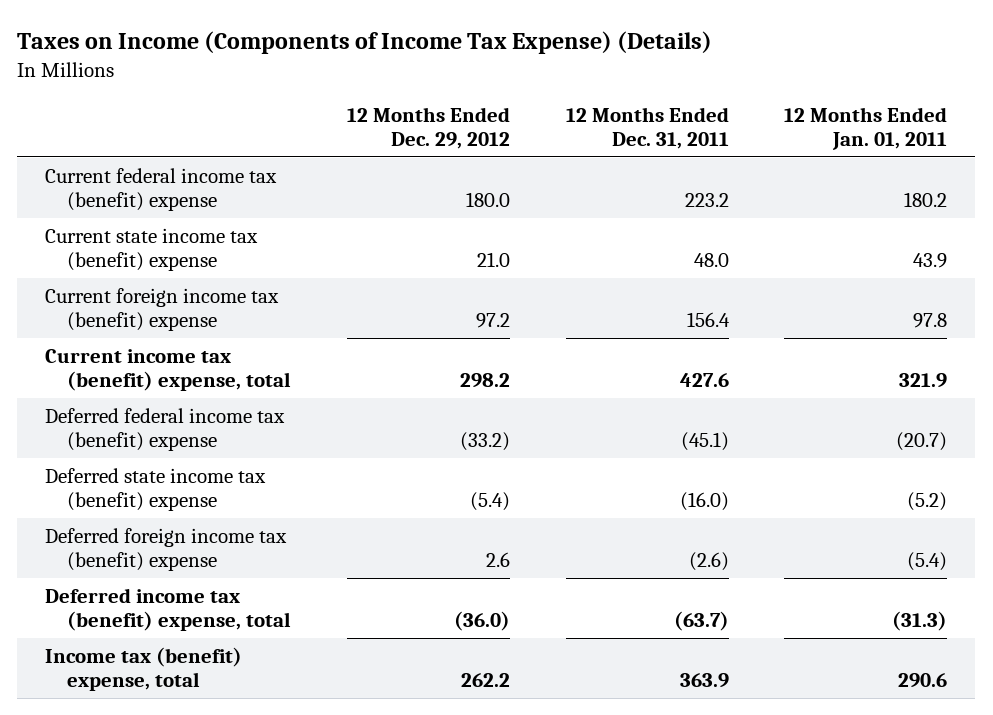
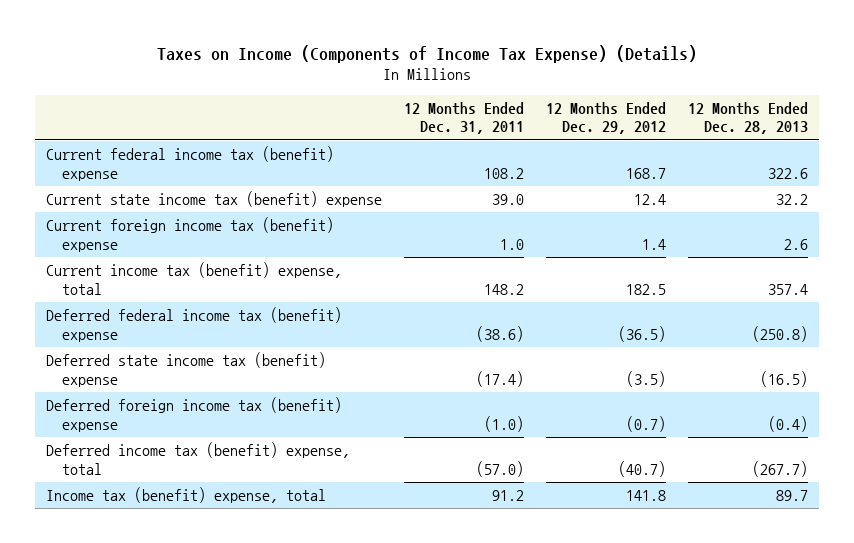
- | 12 Months Ended Dec. 29, 2012 | 12 Months Ended Dec. 31, 2011 | 12 Months Ended Jan. 01, 2011
+ | 12 Months Ended Dec. 31, 2011 | 12 Months Ended Dec. 29, 2012 | 12 Months Ended Dec. 28, 2013
- Current federal income tax (benefit) expense | 180.0 | 223.2 | 180.2
- Current state income tax (benefit) expense | 21.0 | 48.0 | 43.9
- Current foreign income tax (benefit) expense | 97.2 | 156.4 | 97.8
- Current income tax (benefit) expense, total | 298.2 | 427.6 | 321.9
- Deferred federal income tax (benefit) expense | (33.2) | (45.1) | (20.7)
- Deferred state income tax (benefit) expense | (5.4) | (16.0) | (5.2)
- Deferred foreign income tax (benefit) expense | 2.6 | (2.6) | (5.4)
- Deferred income tax (benefit) expense, total | (36.0) | (63.7) | (31.3)
- Income tax (benefit) expense, total | 262.2 | 363.9 | 290.6
+ Current federal income tax (benefit) expense | 108.2 | 168.7 | 322.6
+ Current state income tax (benefit) expense | 39.0 | 12.4 | 32.2
+ Current foreign income tax (benefit) expense | 1.0 | 1.4 | 2.6
+ Current income tax (benefit) expense, total | 148.2 | 182.5 | 357.4
+ Deferred federal income tax (benefit) expense | (38.6) | (36.5) | (250.8)
+ Deferred state income tax (benefit) expense | (17.4) | (3.5) | (16.5)
+ Deferred foreign income tax (benefit) expense | (1.0) | (0.7) | (0.4)
+ Deferred income tax (benefit) expense, total | (57.0) | (40.7) | (267.7)
+ Income tax (benefit) expense, total | 91.2 | 141.8 | 89.7

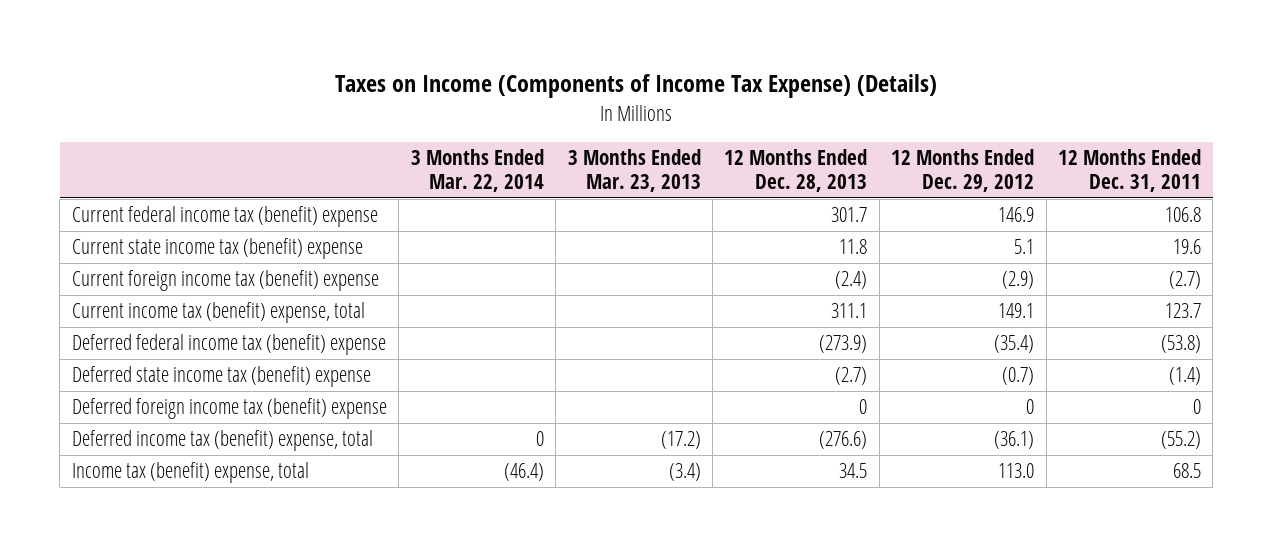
- | 12 Months Ended Dec. 31, 2011 | 12 Months Ended Dec. 29, 2012 | 12 Months Ended Dec. 28, 2013
+ | 3 Months Ended Mar. 22, 2014 | 3 Months Ended Mar. 23, 2013 | 12 Months Ended Dec. 28, 2013 | 12 Months Ended Dec. 29, 2012 | 12 Months Ended Dec. 31, 2011
- Current federal income tax (benefit) expense | 108.2 | 168.7 | 322.6
- Current state income tax (benefit) expense | 39.0 | 12.4 | 32.2
- Current foreign income tax (benefit) expense | 1.0 | 1.4 | 2.6
- Current income tax (benefit) expense, total | 148.2 | 182.5 | 357.4
- Deferred federal income tax (benefit) expense | (38.6) | (36.5) | (250.8)
- Deferred state income tax (benefit) expense | (17.4) | (3.5) | (16.5)
- Deferred foreign income tax (benefit) expense | (1.0) | (0.7) | (0.4)
- Deferred income tax (benefit) expense, total | (57.0) | (40.7) | (267.7)
- Income tax (benefit) expense, total | 91.2 | 141.8 | 89.7
+ Current federal income tax (benefit) expense | | | 301.7 | 146.9 | 106.8
+ Current state income tax (benefit) expense | | | 11.8 | 5.1 | 19.6
+ Current foreign income tax (benefit) expense | | | (2.4) | (2.9) | (2.7)
+ Current income tax (benefit) expense, total | | | 311.1 | 149.1 | 123.7
+ Deferred federal income tax (benefit) expense | | | (273.9) | (35.4) | (53.8)
+ Deferred state income tax (benefit) expense | | | (2.7) | (0.7) | (1.4)
+ Deferred foreign income tax (benefit) expense | | | 0 | 0 | 0
+ Deferred income tax (benefit) expense, total | 0 | (17.2) | (276.6) | (36.1) | (55.2)
+ Income tax (benefit) expense, total | (46.4) | (3.4) | 34.5 | 113.0 | 68.5

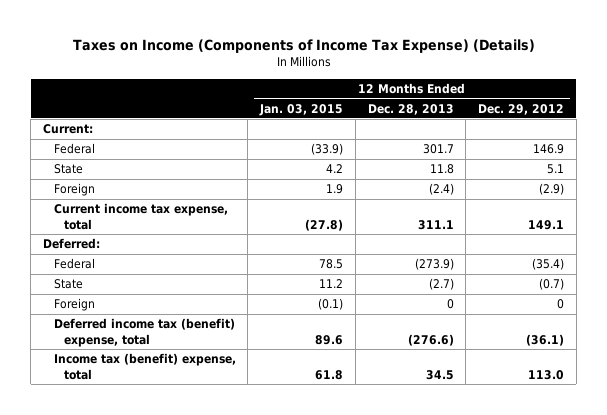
- | 3 Months Ended Mar. 22, 2014 | 3 Months Ended Mar. 23, 2013 | 12 Months Ended Dec. 28, 2013 | 12 Months Ended Dec. 29, 2012 | 12 Months Ended Dec. 31, 2011
+ | 12 Months Ended Jan. 03, 2015 | 12 Months Ended Dec. 28, 2013 | 12 Months Ended Dec. 29, 2012
- Current federal income tax (benefit) expense | | | 301.7 | 146.9 | 106.8
- Current state income tax (benefit) expense | | | 11.8 | 5.1 | 19.6
- Current foreign income tax (benefit) expense | | | (2.4) | (2.9) | (2.7)
- Current income tax (benefit) expense, total | | | 311.1 | 149.1 | 123.7
- Deferred federal income tax (benefit) expense | | | (273.9) | (35.4) | (53.8)
- Deferred state income tax (benefit) expense | | | (2.7) | (0.7) | (1.4)
- Deferred foreign income tax (benefit) expense | | | 0 | 0 | 0
+ Current:
+ Federal | (33.9) | 301.7 | 146.9
+ State | 4.2 | 11.8 | 5.1
+ Foreign | 1.9 | (2.4) | (2.9)
+ Current income tax expense, total | (27.8) | 311.1 | 149.1
+ Deferred:
+ Federal | 78.5 | (273.9) | (35.4)
+ State | 11.2 | (2.7) | (0.7)
+ Foreign | (0.1) | 0 | 0

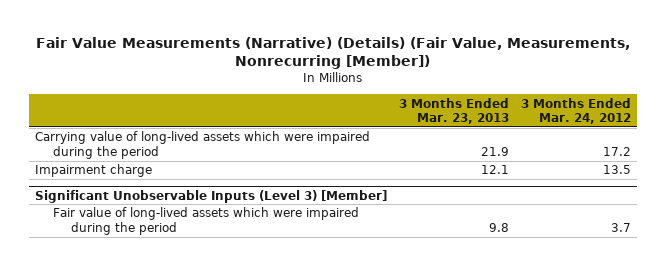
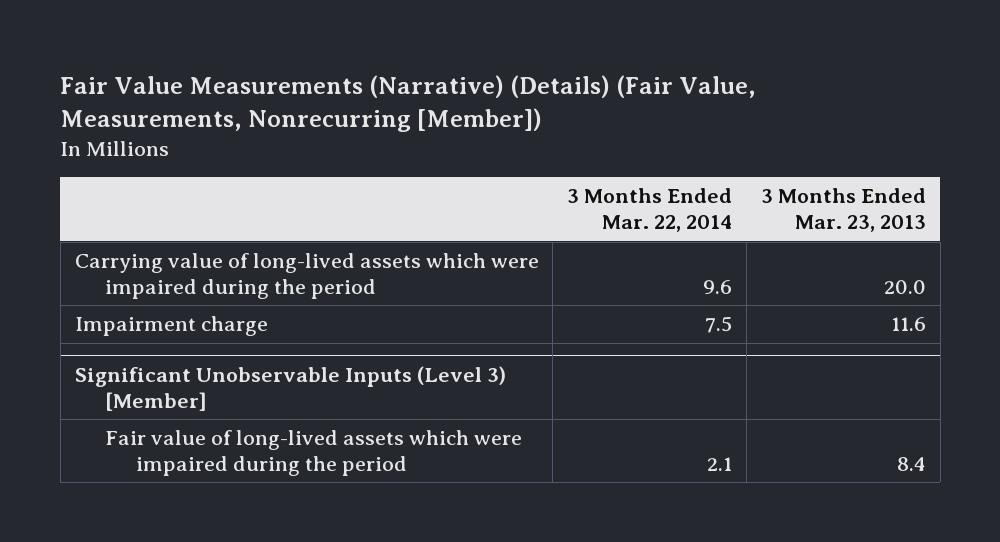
- | 3 Months Ended Mar. 23, 2013 | 3 Months Ended Mar. 24, 2012
+ | 3 Months Ended Mar. 22, 2014 | 3 Months Ended Mar. 23, 2013
- Carrying value of long-lived assets which were impaired during the period | 21.9 | 17.2
- Impairment charge | 12.1 | 13.5
+ Carrying value of long-lived assets which were impaired during the period | 9.6 | 20.0
+ Impairment charge | 7.5 | 11.6
@ Significant Unobservable Inputs (Level 3) [Member]
- Fair value of long-lived assets which were impaired during the period | 9.8 | 3.7
+ Fair value of long-lived assets which were impaired during the period | 2.1 | 8.4

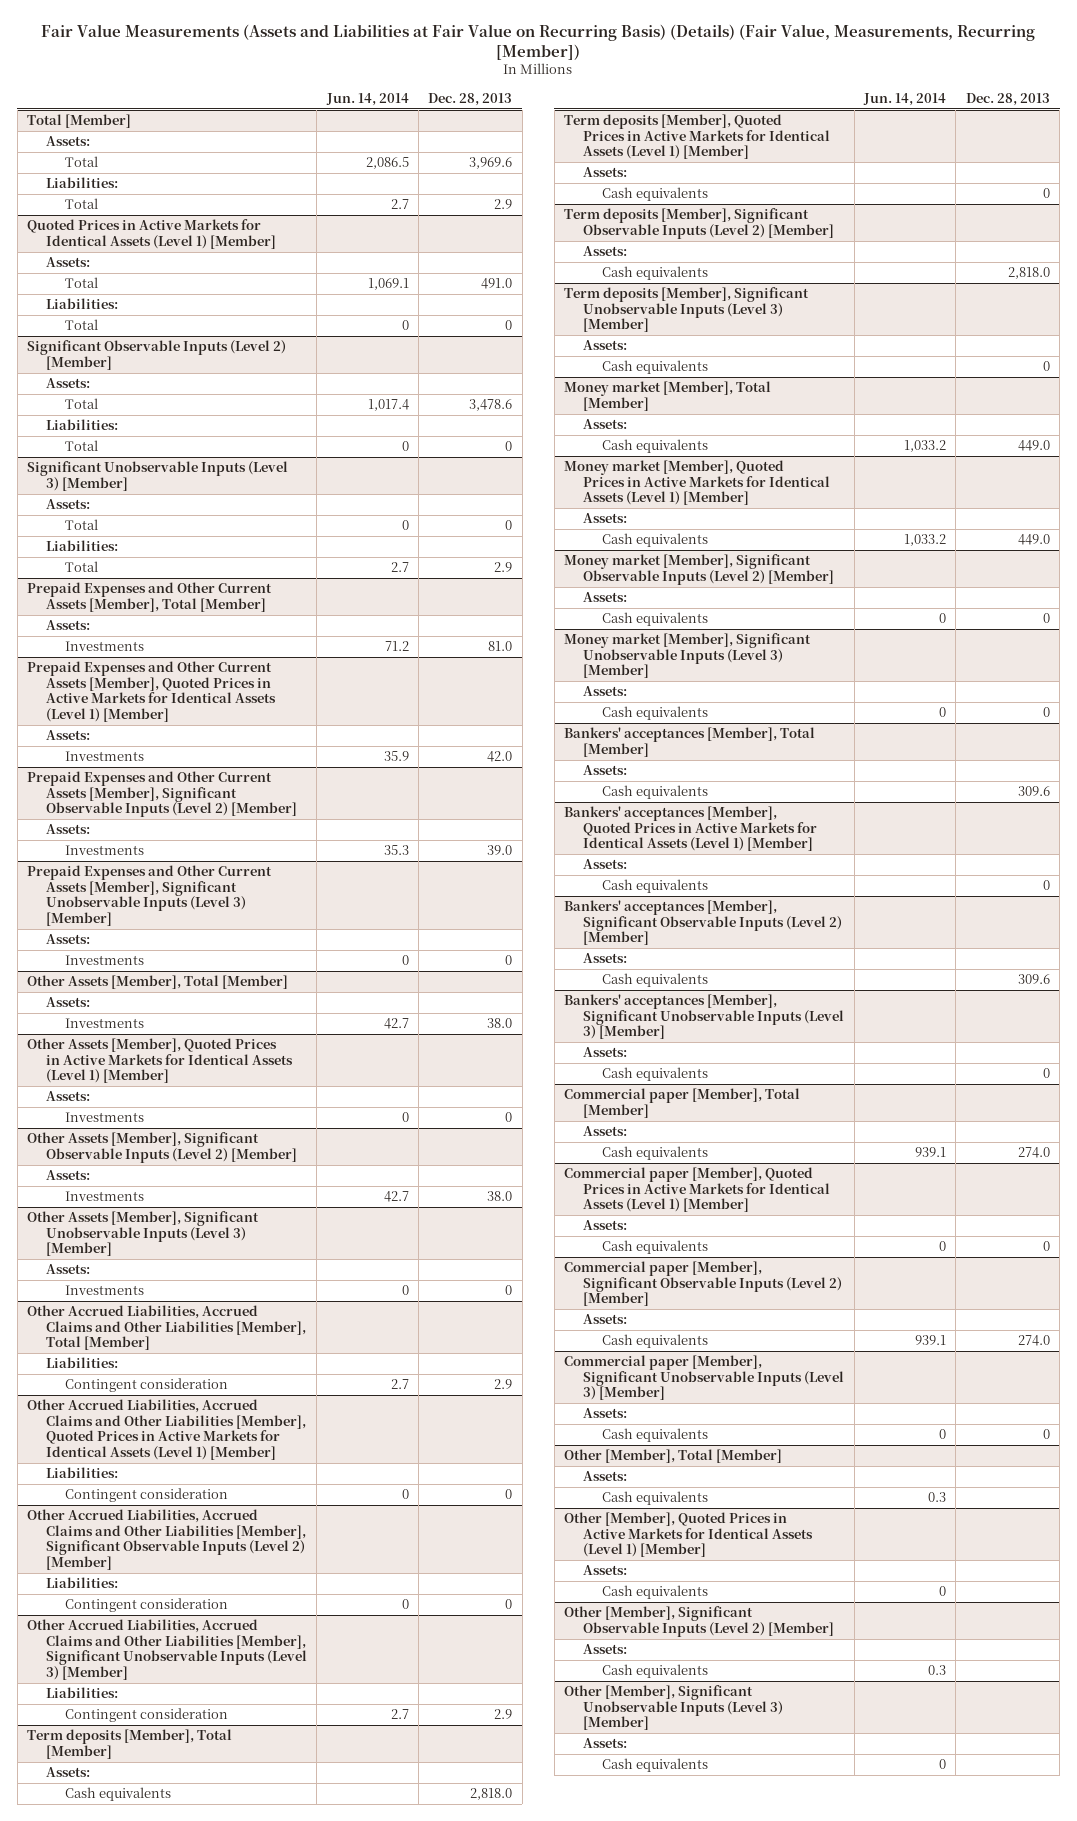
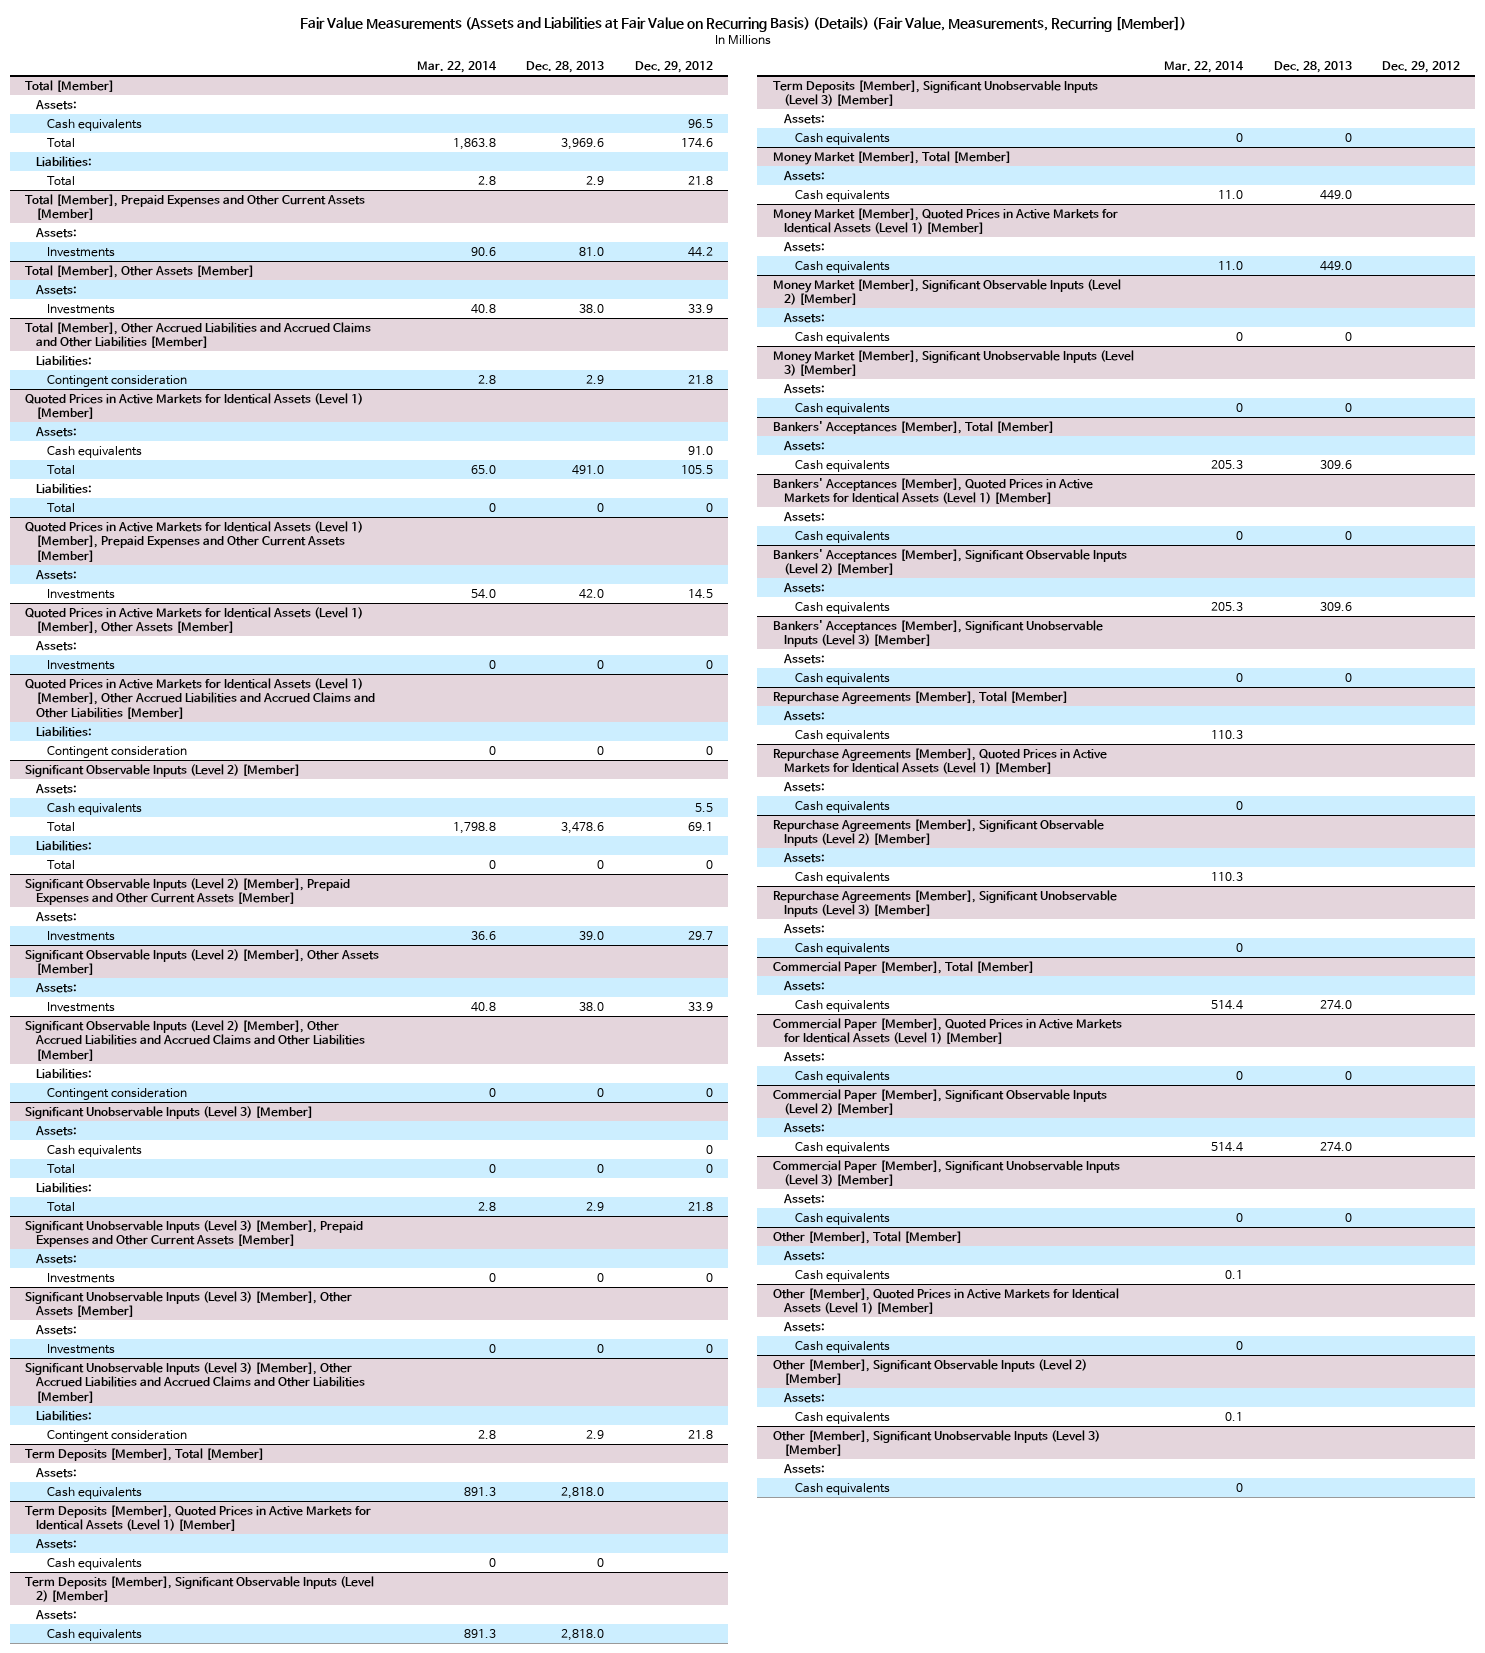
- | Jun. 14, 2014 | Dec. 28, 2013
+ | Mar. 22, 2014 | Dec. 28, 2013 | Dec. 29, 2012
@ Total [Member]
+ Cash equivalents | | | 96.5
+ Total [Member], Prepaid Expenses and Other Current Assets [Member]
+ Assets:
+ Investments | 90.6 | 81.0 | 44.2
+ Total [Member], Other Assets [Member]
+ Assets:
+ Investments | 40.8 | 38.0 | 33.9
+ Total [Member], Other Accrued Liabilities and Accrued Claims and Other Liabilities [Member]
+ Liabilities:
+ Contingent consideration | 2.8 | 2.9 | 21.8
@ Quoted Prices in Active Markets for Identical Assets (Level 1) [Member]
+ Cash equivalents | | | 91.0
+ Quoted Prices in Active Markets for Identical Assets (Level 1) [Member], Prepaid Expenses and Other Current Assets [Member]
+ Assets:
+ Investments | 54.0 | 42.0 | 14.5
+ Quoted Prices in Active Markets for Identical Assets (Level 1) [Member], Other Assets [Member]
+ Assets:
+ Investments | 0 | 0 | 0
+ Quoted Prices in Active Markets for Identical Assets (Level 1) [Member], Other Accrued Liabilities and Accrued Claims and Other Liabilities [Member]
+ Liabilities:
+ Contingent consideration | 0 | 0 | 0
@ Significant Observable Inputs (Level 2) [Member]
+ Cash equivalents | | | 5.5
+ Significant Observable Inputs (Level 2) [Member], Prepaid Expenses and Other Current Assets [Member]
+ Assets:
+ Investments | 36.6 | 39.0 | 29.7
+ Significant Observable Inputs (Level 2) [Member], Other Assets [Member]
+ Assets:
+ Investments | 40.8 | 38.0 | 33.9
+ Significant Observable Inputs (Level 2) [Member], Other Accrued Liabilities and Accrued Claims and Other Liabilities [Member]
+ Liabilities:
+ Contingent consideration | 0 | 0 | 0
@ Significant Unobservable Inputs (Level 3) [Member]
+ Cash equivalents | | | 0
- Prepaid Expenses and Other Current Assets [Member], Total [Member]
- Assets:
- Investments | 71.2 | 81.0
- Prepaid Expenses and Other Current Assets [Member], Quoted Prices in Active Markets for Identical Assets (Level 1) [Member]
- Assets:
- Investments | 35.9 | 42.0
- Prepaid Expenses and Other Current Assets [Member], Significant Observable Inputs (Level 2) [Member]
- Assets:
- Investments | 35.3 | 39.0
- Prepaid Expenses and Other Current Assets [Member], Significant Unobservable Inputs (Level 3) [Member]
- Assets:
- Investments | 0 | 0
- Other Assets [Member], Total [Member]
- Assets:
- Investments | 42.7 | 38.0
- Other Assets [Member], Quoted Prices in Active Markets for Identical Assets (Level 1) [Member]
+ Significant Unobservable Inputs (Level 3) [Member], Prepaid Expenses and Other Current Assets [Member]
- Other Assets [Member], Significant Observable Inputs (Level 2) [Member]
- Assets:
- Investments | 42.7 | 38.0
- Other Assets [Member], Significant Unobservable Inputs (Level 3) [Member]
+ Significant Unobservable Inputs (Level 3) [Member], Other Assets [Member]
- Other Accrued Liabilities, Accrued Claims and Other Liabilities [Member], Total [Member]
- Liabilities:
- Contingent consideration | 2.7 | 2.9
- Other Accrued Liabilities, Accrued Claims and Other Liabilities [Member], Quoted Prices in Active Markets for Identical Assets (Level 1) [Member]
- Liabilities:
- Contingent consideration | 0 | 0
- Other Accrued Liabilities, Accrued Claims and Other Liabilities [Member], Significant Observable Inputs (Level 2) [Member]
- Liabilities:
- Contingent consideration | 0 | 0
- Other Accrued Liabilities, Accrued Claims and Other Liabilities [Member], Significant Unobservable Inputs (Level 3) [Member]
+ Significant Unobservable Inputs (Level 3) [Member], Other Accrued Liabilities and Accrued Claims and Other Liabilities [Member]
- Term deposits [Member], Total [Member]
+ Term Deposits [Member], Total [Member]
- Term deposits [Member], Quoted Prices in Active Markets for Identical Assets (Level 1) [Member]
+ Term Deposits [Member], Quoted Prices in Active Markets for Identical Assets (Level 1) [Member]
- Term deposits [Member], Significant Observable Inputs (Level 2) [Member]
+ Term Deposits [Member], Significant Observable Inputs (Level 2) [Member]
- Term deposits [Member], Significant Unobservable Inputs (Level 3) [Member]
+ Term Deposits [Member], Significant Unobservable Inputs (Level 3) [Member]
- Money market [Member], Total [Member]
+ Money Market [Member], Total [Member]
- Money market [Member], Quoted Prices in Active Markets for Identical Assets (Level 1) [Member]
+ Money Market [Member], Quoted Prices in Active Markets for Identical Assets (Level 1) [Member]
- Money market [Member], Significant Observable Inputs (Level 2) [Member]
+ Money Market [Member], Significant Observable Inputs (Level 2) [Member]
- Money market [Member], Significant Unobservable Inputs (Level 3) [Member]
+ Money Market [Member], Significant Unobservable Inputs (Level 3) [Member]
- Bankers' acceptances [Member], Total [Member]
+ Bankers' Acceptances [Member], Total [Member]
- Bankers' acceptances [Member], Quoted Prices in Active Markets for Identical Assets (Level 1) [Member]
+ Bankers' Acceptances [Member], Quoted Prices in Active Markets for Identical Assets (Level 1) [Member]
- Bankers' acceptances [Member], Significant Observable Inputs (Level 2) [Member]
+ Bankers' Acceptances [Member], Significant Observable Inputs (Level 2) [Member]
- Bankers' acceptances [Member], Significant Unobservable Inputs (Level 3) [Member]
+ Bankers' Acceptances [Member], Significant Unobservable Inputs (Level 3) [Member]
- Commercial paper [Member], Total [Member]
+ Repurchase Agreements [Member], Total [Member]
+ Cash equivalents | 110.3 | |
+ Repurchase Agreements [Member], Quoted Prices in Active Markets for Identical Assets (Level 1) [Member]
+ Assets:
+ Cash equivalents | 0 | |
+ Repurchase Agreements [Member], Significant Observable Inputs (Level 2) [Member]
+ Assets:
+ Cash equivalents | 110.3 | |
+ Repurchase Agreements [Member], Significant Unobservable Inputs (Level 3) [Member]
+ Assets:
+ Cash equivalents | 0 | |
+ Commercial Paper [Member], Total [Member]
+ Assets:
- Commercial paper [Member], Quoted Prices in Active Markets for Identical Assets (Level 1) [Member]
+ Commercial Paper [Member], Quoted Prices in Active Markets for Identical Assets (Level 1) [Member]
- Commercial paper [Member], Significant Observable Inputs (Level 2) [Member]
+ Commercial Paper [Member], Significant Observable Inputs (Level 2) [Member]
- Commercial paper [Member], Significant Unobservable Inputs (Level 3) [Member]
+ Commercial Paper [Member], Significant Unobservable Inputs (Level 3) [Member]

